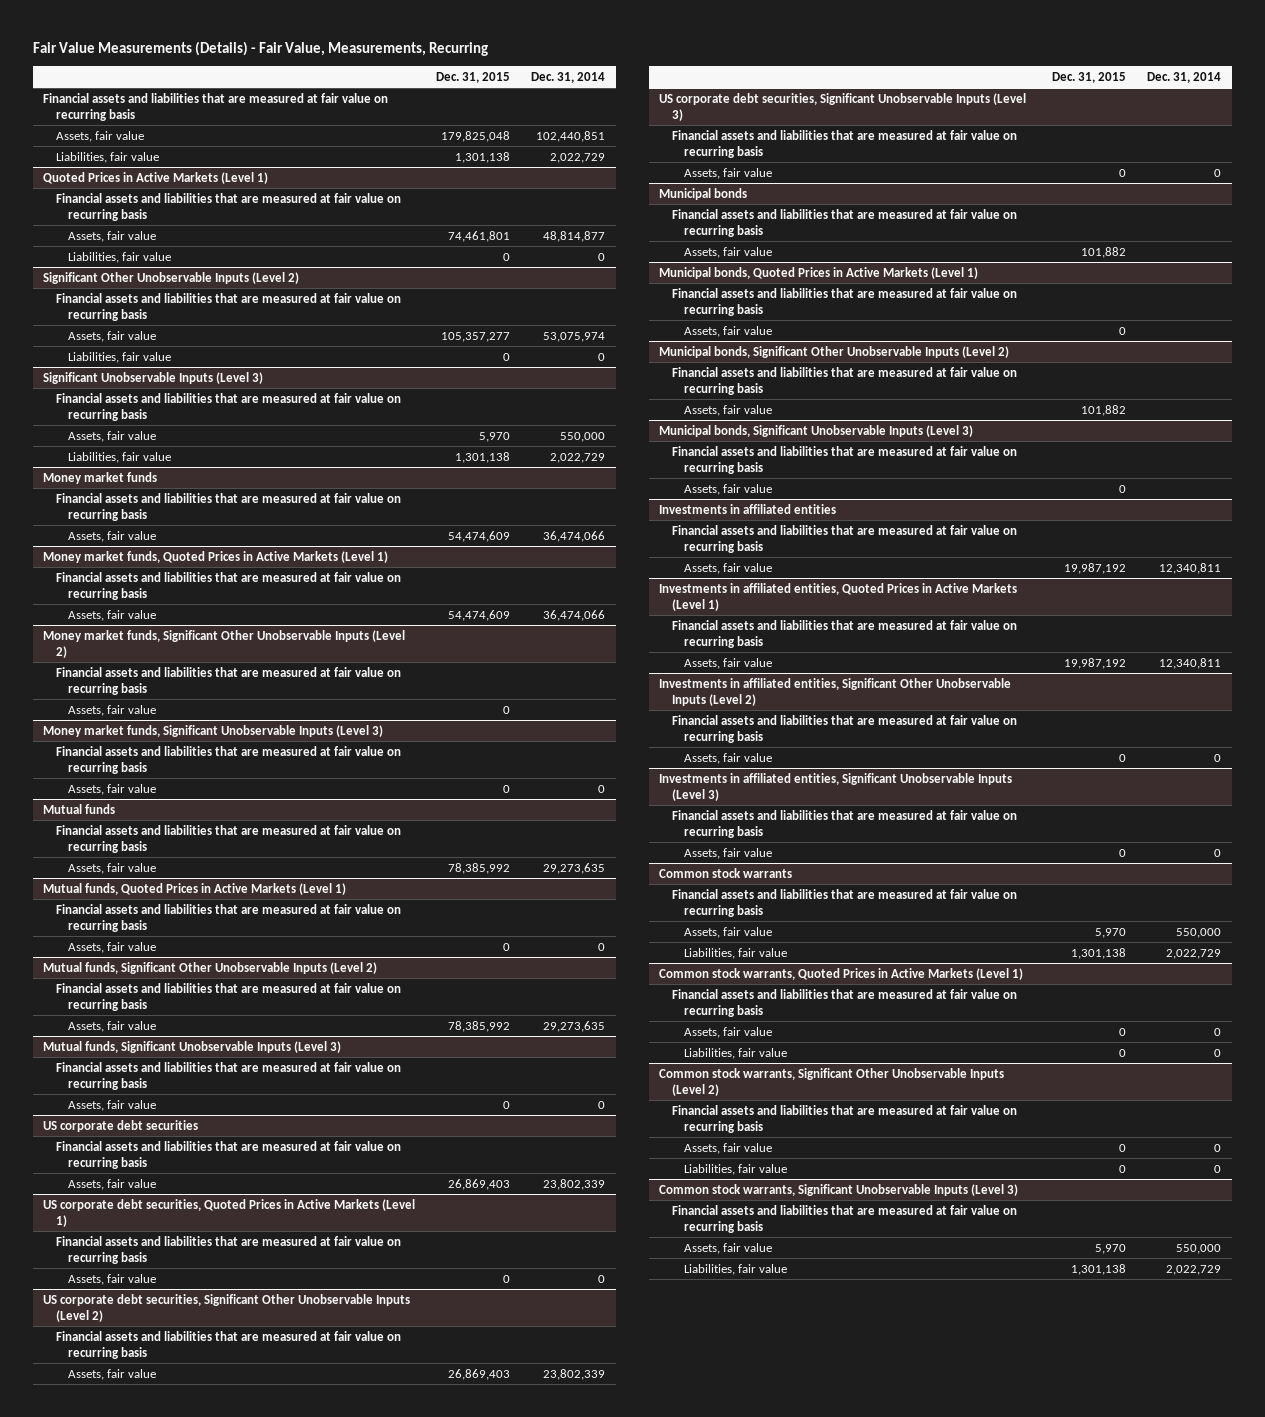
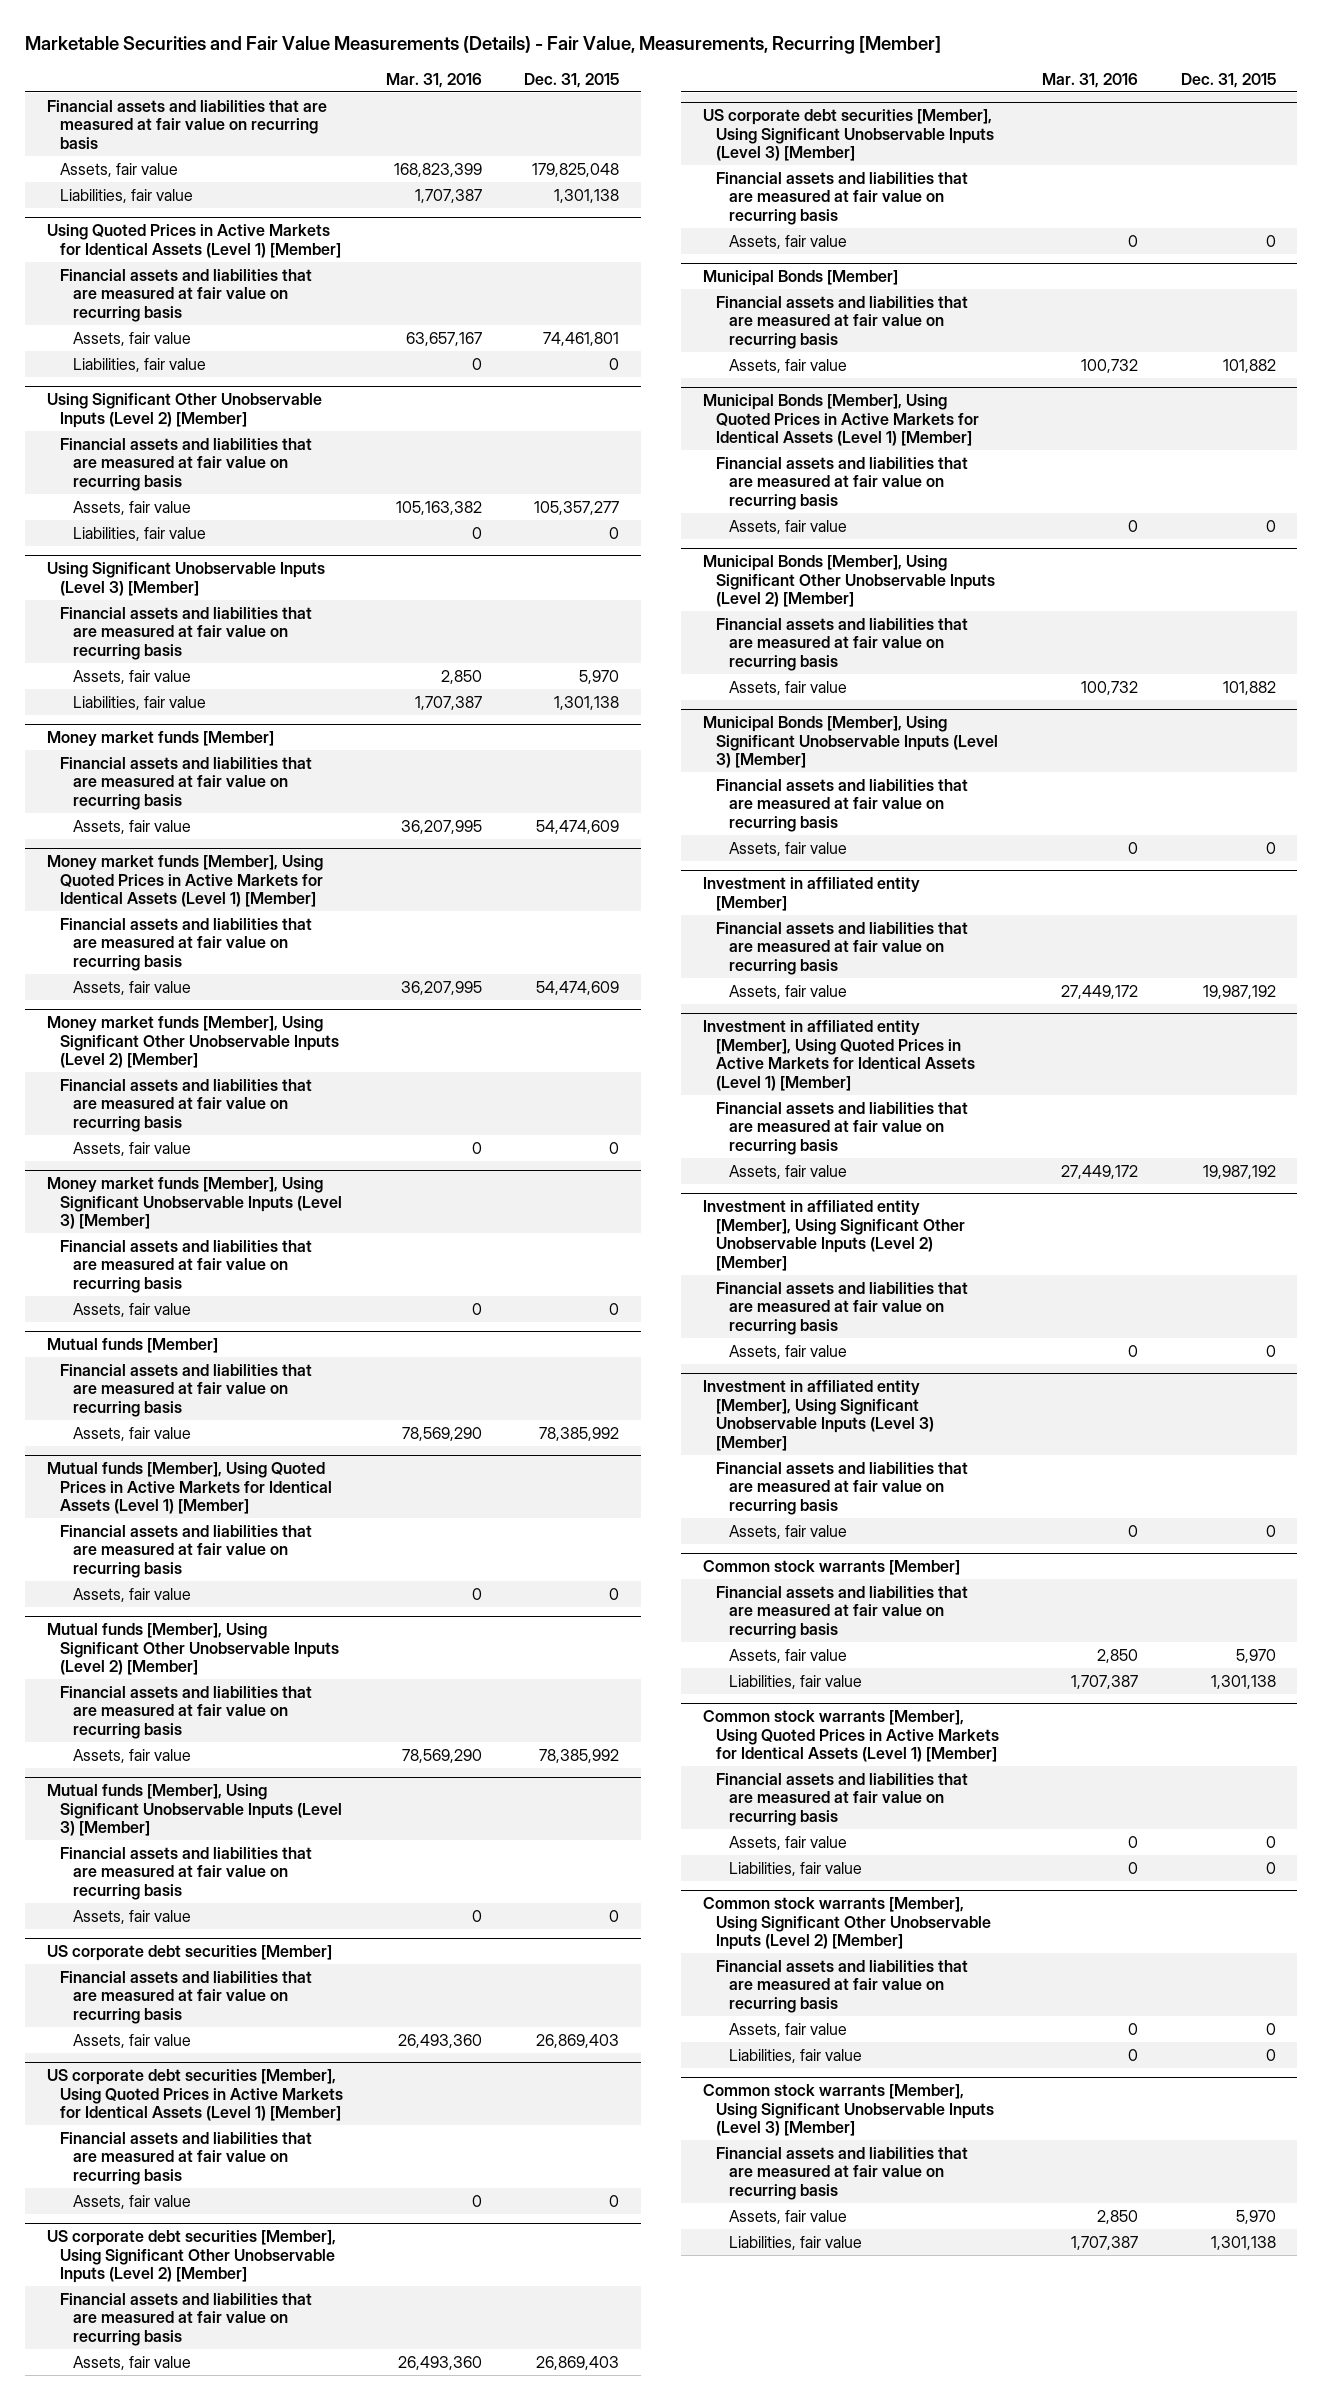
- Fair Value Measurements (Details) - Fair Value, Measurements, Recurring
+ Marketable Securities and Fair Value Measurements (Details) - Fair Value, Measurements, Recurring [Member]
- | Dec. 31, 2015 | Dec. 31, 2014
+ | Mar. 31, 2016 | Dec. 31, 2015
- Quoted Prices in Active Markets (Level 1)
+ Using Quoted Prices in Active Markets for Identical Assets (Level 1) [Member]
- Significant Other Unobservable Inputs (Level 2)
+ Using Significant Other Unobservable Inputs (Level 2) [Member]
- Significant Unobservable Inputs (Level 3)
+ Using Significant Unobservable Inputs (Level 3) [Member]
- Money market funds
+ Money market funds [Member]
- Money market funds, Quoted Prices in Active Markets (Level 1)
+ Money market funds [Member], Using Quoted Prices in Active Markets for Identical Assets (Level 1) [Member]
- Money market funds, Significant Other Unobservable Inputs (Level 2)
+ Money market funds [Member], Using Significant Other Unobservable Inputs (Level 2) [Member]
- Money market funds, Significant Unobservable Inputs (Level 3)
+ Money market funds [Member], Using Significant Unobservable Inputs (Level 3) [Member]
- Mutual funds
+ Mutual funds [Member]
- Mutual funds, Quoted Prices in Active Markets (Level 1)
+ Mutual funds [Member], Using Quoted Prices in Active Markets for Identical Assets (Level 1) [Member]
- Mutual funds, Significant Other Unobservable Inputs (Level 2)
+ Mutual funds [Member], Using Significant Other Unobservable Inputs (Level 2) [Member]
- Mutual funds, Significant Unobservable Inputs (Level 3)
+ Mutual funds [Member], Using Significant Unobservable Inputs (Level 3) [Member]
- US corporate debt securities
+ US corporate debt securities [Member]
- US corporate debt securities, Quoted Prices in Active Markets (Level 1)
+ US corporate debt securities [Member], Using Quoted Prices in Active Markets for Identical Assets (Level 1) [Member]
- US corporate debt securities, Significant Other Unobservable Inputs (Level 2)
+ US corporate debt securities [Member], Using Significant Other Unobservable Inputs (Level 2) [Member]
- US corporate debt securities, Significant Unobservable Inputs (Level 3)
+ US corporate debt securities [Member], Using Significant Unobservable Inputs (Level 3) [Member]
- Municipal bonds
+ Municipal Bonds [Member]
- Municipal bonds, Quoted Prices in Active Markets (Level 1)
+ Municipal Bonds [Member], Using Quoted Prices in Active Markets for Identical Assets (Level 1) [Member]
- Municipal bonds, Significant Other Unobservable Inputs (Level 2)
+ Municipal Bonds [Member], Using Significant Other Unobservable Inputs (Level 2) [Member]
- Municipal bonds, Significant Unobservable Inputs (Level 3)
+ Municipal Bonds [Member], Using Significant Unobservable Inputs (Level 3) [Member]
- Investments in affiliated entities
+ Investment in affiliated entity [Member]
- Investments in affiliated entities, Quoted Prices in Active Markets (Level 1)
+ Investment in affiliated entity [Member], Using Quoted Prices in Active Markets for Identical Assets (Level 1) [Member]
- Investments in affiliated entities, Significant Other Unobservable Inputs (Level 2)
+ Investment in affiliated entity [Member], Using Significant Other Unobservable Inputs (Level 2) [Member]
- Investments in affiliated entities, Significant Unobservable Inputs (Level 3)
+ Investment in affiliated entity [Member], Using Significant Unobservable Inputs (Level 3) [Member]
- Common stock warrants
+ Common stock warrants [Member]
- Common stock warrants, Quoted Prices in Active Markets (Level 1)
+ Common stock warrants [Member], Using Quoted Prices in Active Markets for Identical Assets (Level 1) [Member]
- Common stock warrants, Significant Other Unobservable Inputs (Level 2)
+ Common stock warrants [Member], Using Significant Other Unobservable Inputs (Level 2) [Member]
- Common stock warrants, Significant Unobservable Inputs (Level 3)
+ Common stock warrants [Member], Using Significant Unobservable Inputs (Level 3) [Member]

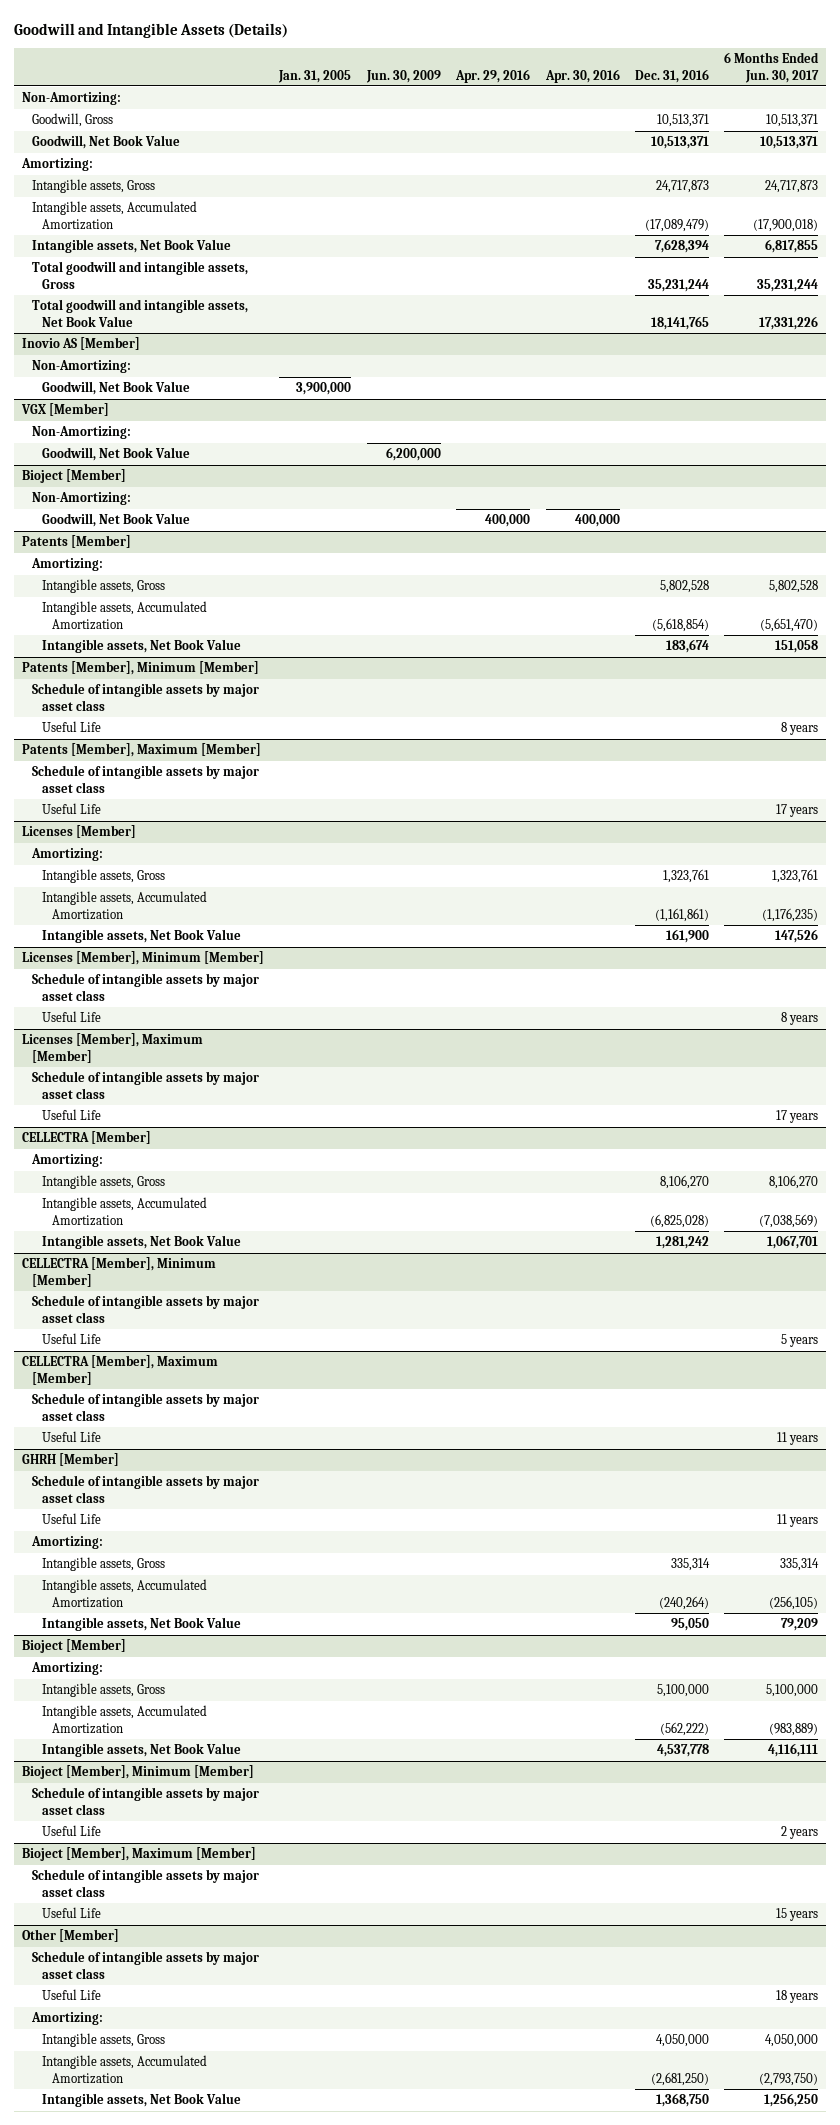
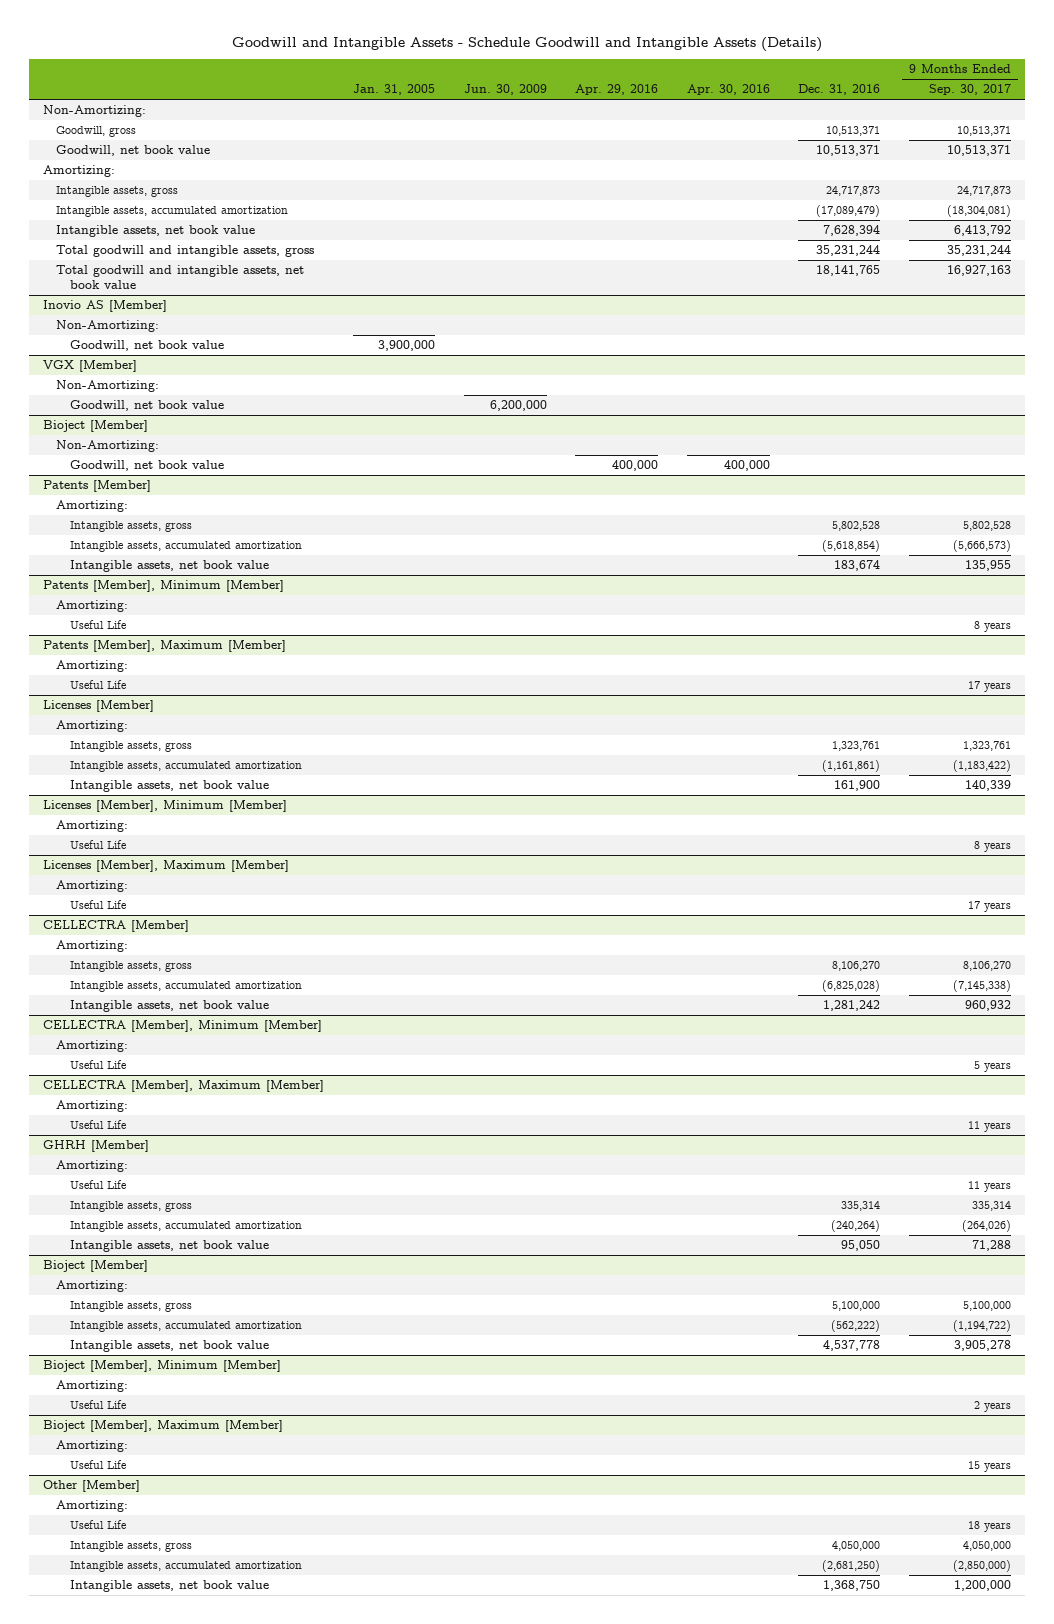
- Goodwill and Intangible Assets (Details)
+ Goodwill and Intangible Assets - Schedule Goodwill and Intangible Assets (Details)
- | Jan. 31, 2005 | Jun. 30, 2009 | Apr. 29, 2016 | Apr. 30, 2016 | Dec. 31, 2016 | 6 Months Ended Jun. 30, 2017
+ | Jan. 31, 2005 | Jun. 30, 2009 | Apr. 29, 2016 | Apr. 30, 2016 | Dec. 31, 2016 | 9 Months Ended Sep. 30, 2017
- Goodwill, Gross | | | | | 10,513,371 | 10,513,371
- Goodwill, Net Book Value | | | | | 10,513,371 | 10,513,371
+ Goodwill, gross | | | | | 10,513,371 | 10,513,371
+ Goodwill, net book value | | | | | 10,513,371 | 10,513,371
- Intangible assets, Gross | | | | | 24,717,873 | 24,717,873
- Intangible assets, Accumulated Amortization | | | | | (17,089,479) | (17,900,018)
- Intangible assets, Net Book Value | | | | | 7,628,394 | 6,817,855
- Total goodwill and intangible assets, Gross | | | | | 35,231,244 | 35,231,244
- Total goodwill and intangible assets, Net Book Value | | | | | 18,141,765 | 17,331,226
+ Intangible assets, gross | | | | | 24,717,873 | 24,717,873
+ Intangible assets, accumulated amortization | | | | | (17,089,479) | (18,304,081)
+ Intangible assets, net book value | | | | | 7,628,394 | 6,413,792
+ Total goodwill and intangible assets, gross | | | | | 35,231,244 | 35,231,244
+ Total goodwill and intangible assets, net book value | | | | | 18,141,765 | 16,927,163
@ Inovio AS [Member]
- Goodwill, Net Book Value | 3,900,000 | | | | |
+ Goodwill, net book value | 3,900,000 | | | | |
@ VGX [Member]
- Goodwill, Net Book Value | | 6,200,000 | | | |
+ Goodwill, net book value | | 6,200,000 | | | |
@ Bioject [Member]
- Goodwill, Net Book Value | | | 400,000 | 400,000 | |
+ Goodwill, net book value | | | 400,000 | 400,000 | |
@ Patents [Member]
- Intangible assets, Gross | | | | | 5,802,528 | 5,802,528
- Intangible assets, Accumulated Amortization | | | | | (5,618,854) | (5,651,470)
- Intangible assets, Net Book Value | | | | | 183,674 | 151,058
+ Intangible assets, gross | | | | | 5,802,528 | 5,802,528
+ Intangible assets, accumulated amortization | | | | | (5,618,854) | (5,666,573)
+ Intangible assets, net book value | | | | | 183,674 | 135,955
@ Patents [Member], Minimum [Member]
- Schedule of intangible assets by major asset class
+ Amortizing:
@ Patents [Member], Maximum [Member]
- Schedule of intangible assets by major asset class
+ Amortizing:
@ Licenses [Member]
- Intangible assets, Gross | | | | | 1,323,761 | 1,323,761
- Intangible assets, Accumulated Amortization | | | | | (1,161,861) | (1,176,235)
- Intangible assets, Net Book Value | | | | | 161,900 | 147,526
+ Intangible assets, gross | | | | | 1,323,761 | 1,323,761
+ Intangible assets, accumulated amortization | | | | | (1,161,861) | (1,183,422)
+ Intangible assets, net book value | | | | | 161,900 | 140,339
@ Licenses [Member], Minimum [Member]
- Schedule of intangible assets by major asset class
+ Amortizing:
@ Licenses [Member], Maximum [Member]
- Schedule of intangible assets by major asset class
+ Amortizing:
@ CELLECTRA [Member]
- Intangible assets, Gross | | | | | 8,106,270 | 8,106,270
- Intangible assets, Accumulated Amortization | | | | | (6,825,028) | (7,038,569)
- Intangible assets, Net Book Value | | | | | 1,281,242 | 1,067,701
+ Intangible assets, gross | | | | | 8,106,270 | 8,106,270
+ Intangible assets, accumulated amortization | | | | | (6,825,028) | (7,145,338)
+ Intangible assets, net book value | | | | | 1,281,242 | 960,932
@ CELLECTRA [Member], Minimum [Member]
- Schedule of intangible assets by major asset class
+ Amortizing:
@ CELLECTRA [Member], Maximum [Member]
- Schedule of intangible assets by major asset class
+ Amortizing:
@ GHRH [Member]
- Schedule of intangible assets by major asset class
- Intangible assets, Gross | | | | | 335,314 | 335,314
- Intangible assets, Accumulated Amortization | | | | | (240,264) | (256,105)
- Intangible assets, Net Book Value | | | | | 95,050 | 79,209
moved down: Useful Life | | | | | | 11 years
+ Intangible assets, gross | | | | | 335,314 | 335,314
+ Intangible assets, accumulated amortization | | | | | (240,264) | (264,026)
+ Intangible assets, net book value | | | | | 95,050 | 71,288
@ Bioject [Member]
- Intangible assets, Gross | | | | | 5,100,000 | 5,100,000
- Intangible assets, Accumulated Amortization | | | | | (562,222) | (983,889)
- Intangible assets, Net Book Value | | | | | 4,537,778 | 4,116,111
+ Intangible assets, gross | | | | | 5,100,000 | 5,100,000
+ Intangible assets, accumulated amortization | | | | | (562,222) | (1,194,722)
+ Intangible assets, net book value | | | | | 4,537,778 | 3,905,278
@ Bioject [Member], Minimum [Member]
- Schedule of intangible assets by major asset class
+ Amortizing:
@ Bioject [Member], Maximum [Member]
- Schedule of intangible assets by major asset class
+ Amortizing:
@ Other [Member]
- Schedule of intangible assets by major asset class
- Intangible assets, Gross | | | | | 4,050,000 | 4,050,000
- Intangible assets, Accumulated Amortization | | | | | (2,681,250) | (2,793,750)
- Intangible assets, Net Book Value | | | | | 1,368,750 | 1,256,250
moved down: Useful Life | | | | | | 18 years
+ Intangible assets, gross | | | | | 4,050,000 | 4,050,000
+ Intangible assets, accumulated amortization | | | | | (2,681,250) | (2,850,000)
+ Intangible assets, net book value | | | | | 1,368,750 | 1,200,000

